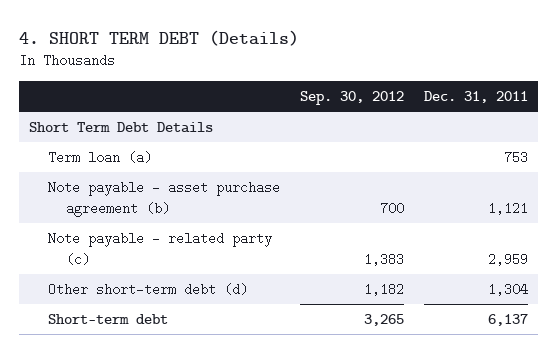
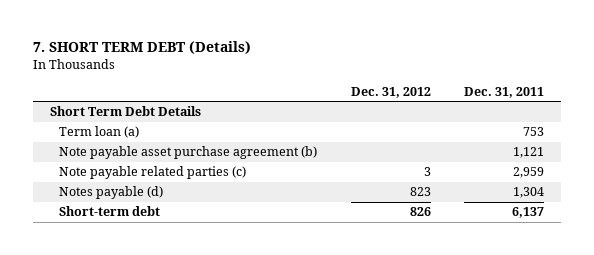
- 4. SHORT TERM DEBT (Details)
+ 7. SHORT TERM DEBT (Details)
- | Sep. 30, 2012 | Dec. 31, 2011
+ | Dec. 31, 2012 | Dec. 31, 2011
- Note payable - asset purchase agreement (b) | 700 | 1,121
- Note payable - related party (c) | 1,383 | 2,959
- Other short-term debt (d) | 1,182 | 1,304
+ Note payable asset purchase agreement (b) | | 1,121
+ Note payable related parties (c) | 3 | 2,959
+ Notes payable (d) | 823 | 1,304

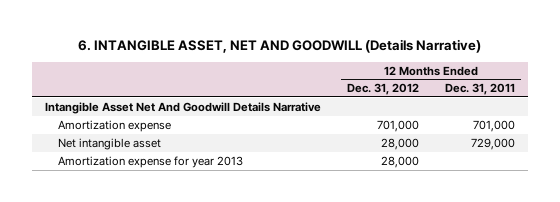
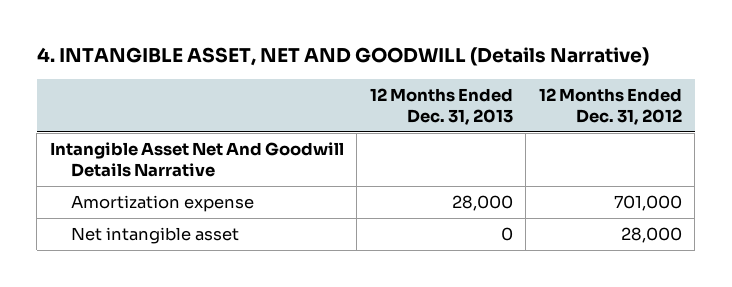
- 6. INTANGIBLE ASSET, NET AND GOODWILL (Details Narrative)
+ 4. INTANGIBLE ASSET, NET AND GOODWILL (Details Narrative)
- | 12 Months Ended Dec. 31, 2012 | 12 Months Ended Dec. 31, 2011
+ | 12 Months Ended Dec. 31, 2013 | 12 Months Ended Dec. 31, 2012
- Amortization expense for year 2013 | 28,000 |

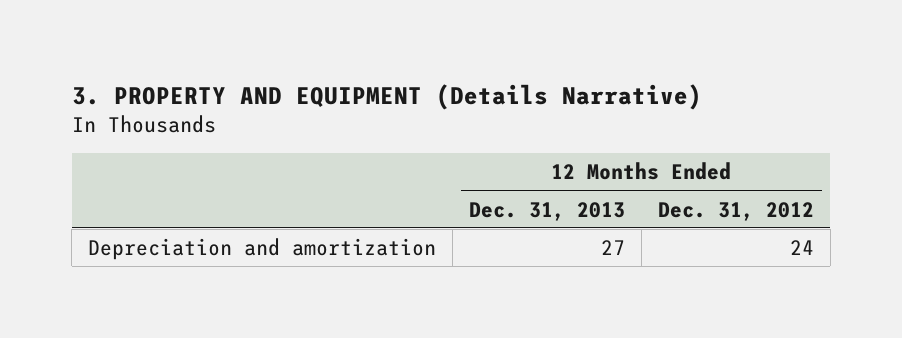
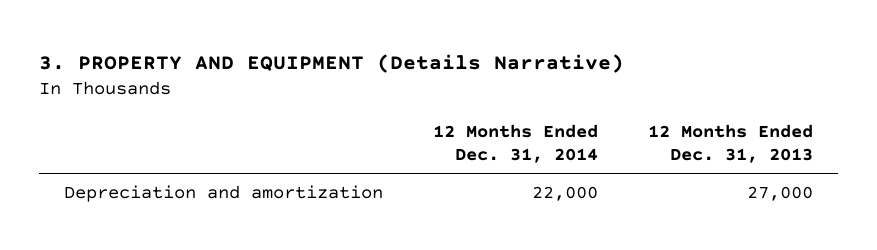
- | 12 Months Ended Dec. 31, 2013 | 12 Months Ended Dec. 31, 2012
+ | 12 Months Ended Dec. 31, 2014 | 12 Months Ended Dec. 31, 2013
- Depreciation and amortization | 27 | 24
+ Depreciation and amortization | 22,000 | 27,000

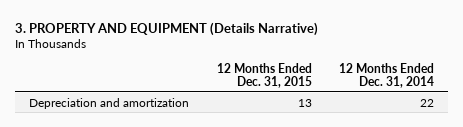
- | 12 Months Ended Dec. 31, 2014 | 12 Months Ended Dec. 31, 2013
+ | 12 Months Ended Dec. 31, 2015 | 12 Months Ended Dec. 31, 2014
- Depreciation and amortization | 22,000 | 27,000
+ Depreciation and amortization | 13 | 22

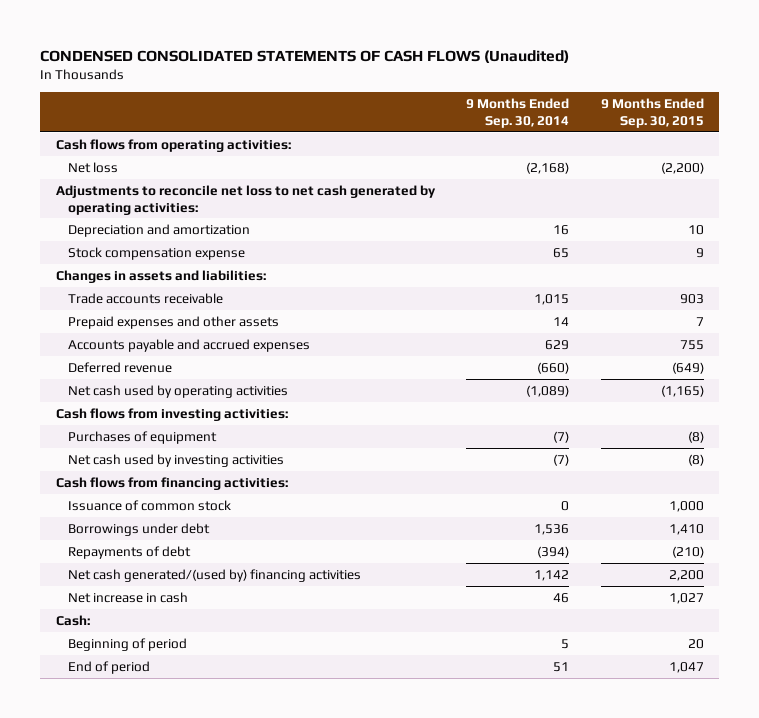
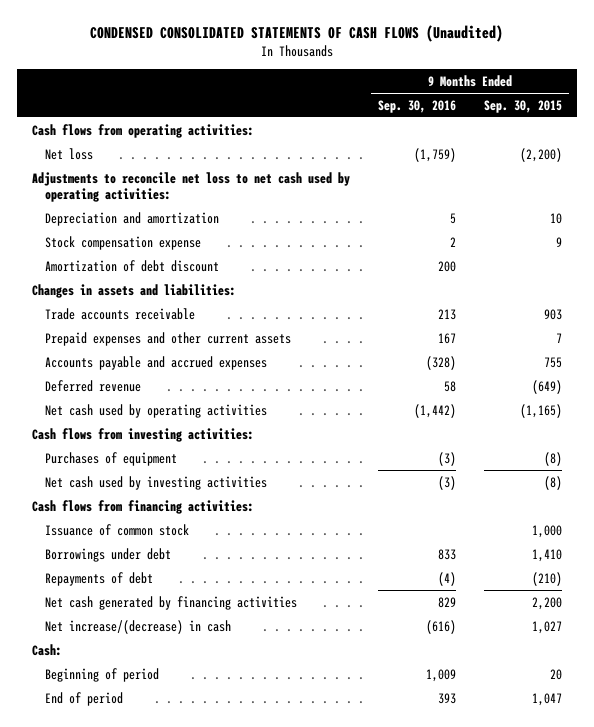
- | 9 Months Ended Sep. 30, 2014 | 9 Months Ended Sep. 30, 2015
+ | 9 Months Ended Sep. 30, 2016 | 9 Months Ended Sep. 30, 2015
- Adjustments to reconcile net loss to net cash generated by operating activities:
+ Adjustments to reconcile net loss to net cash used by operating activities:
+ Amortization of debt discount | 200 |
- Prepaid expenses and other assets | 14 | 7
+ Prepaid expenses and other current assets | 167 | 7
- Net cash generated/(used by) financing activities | 1,142 | 2,200
- Net increase in cash | 46 | 1,027
+ Net cash generated by financing activities | 829 | 2,200
+ Net increase/(decrease) in cash | (616) | 1,027

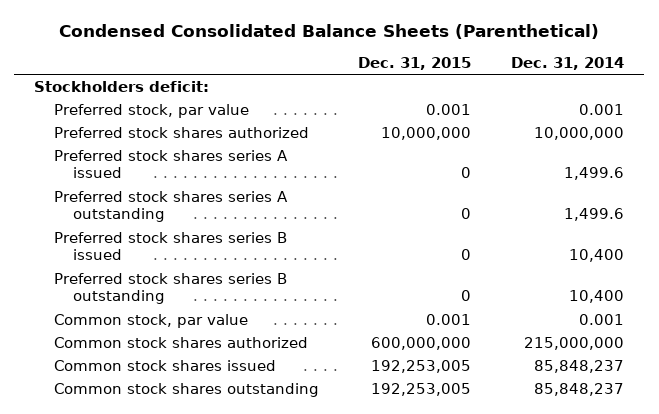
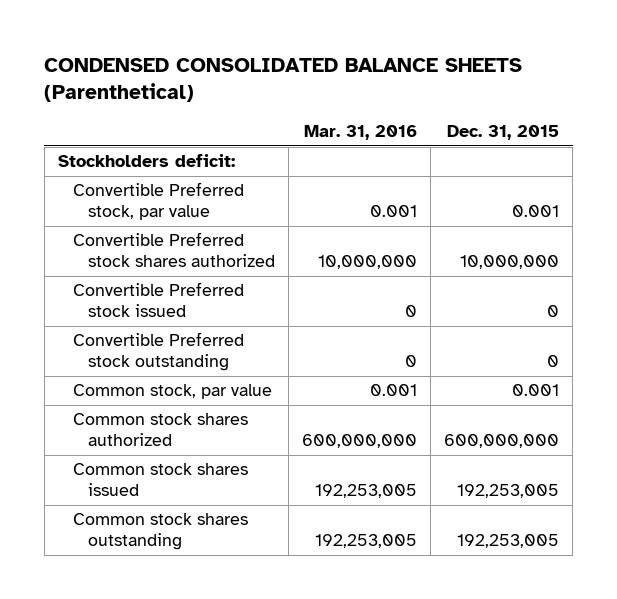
- Condensed Consolidated Balance Sheets (Parenthetical)
+ CONDENSED CONSOLIDATED BALANCE SHEETS (Parenthetical)
- | Dec. 31, 2015 | Dec. 31, 2014
+ | Mar. 31, 2016 | Dec. 31, 2015
- Preferred stock, par value | 0.001 | 0.001
- Preferred stock shares authorized | 10,000,000 | 10,000,000
- Preferred stock shares series A issued | 0 | 1,499.6
- Preferred stock shares series A outstanding | 0 | 1,499.6
- Preferred stock shares series B issued | 0 | 10,400
- Preferred stock shares series B outstanding | 0 | 10,400
+ Convertible Preferred stock, par value | 0.001 | 0.001
+ Convertible Preferred stock shares authorized | 10,000,000 | 10,000,000
+ Convertible Preferred stock issued | 0 | 0
+ Convertible Preferred stock outstanding | 0 | 0

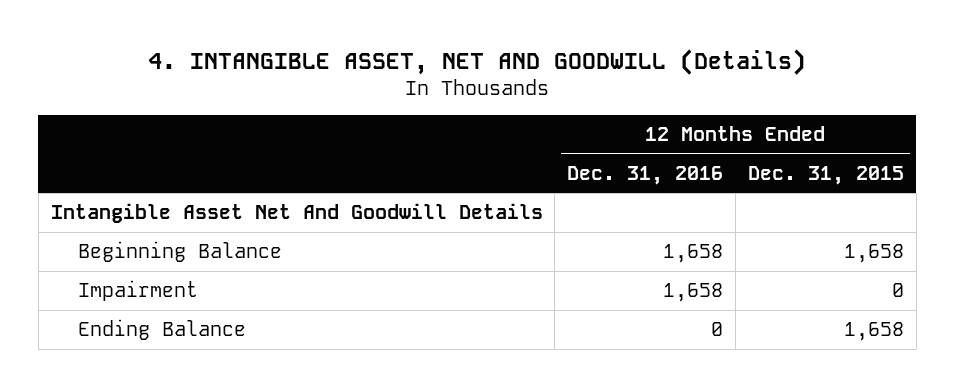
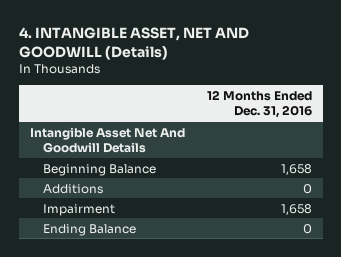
- | 12 Months Ended Dec. 31, 2016 | 12 Months Ended Dec. 31, 2015
+ | 12 Months Ended Dec. 31, 2016
+ Additions | 0

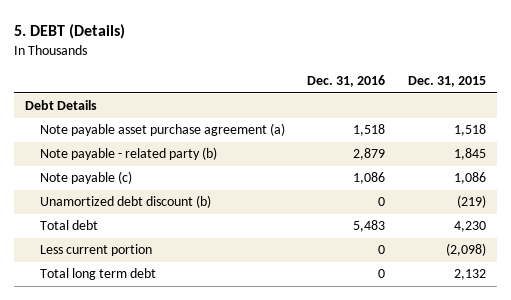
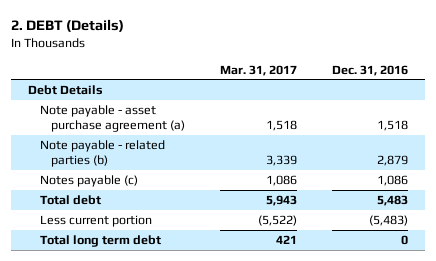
- 5. DEBT (Details)
+ 2. DEBT (Details)
- | Dec. 31, 2016 | Dec. 31, 2015
+ | Mar. 31, 2017 | Dec. 31, 2016
- Note payable asset purchase agreement (a) | 1,518 | 1,518
- Note payable - related party (b) | 2,879 | 1,845
- Note payable (c) | 1,086 | 1,086
- Unamortized debt discount (b) | 0 | (219)
+ Note payable - asset purchase agreement (a) | 1,518 | 1,518
+ Note payable - related parties (b) | 3,339 | 2,879
+ Notes payable (c) | 1,086 | 1,086
- Less current portion | 0 | (2,098)
+ Less current portion | (5,522) | (5,483)

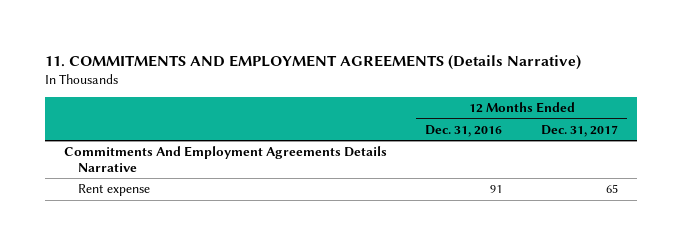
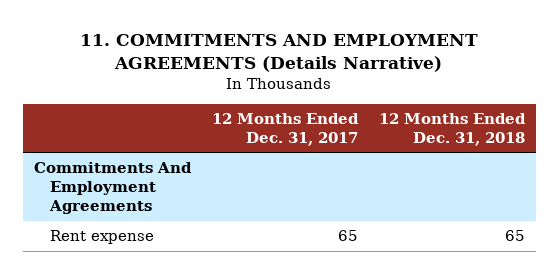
- | 12 Months Ended Dec. 31, 2016 | 12 Months Ended Dec. 31, 2017
+ | 12 Months Ended Dec. 31, 2017 | 12 Months Ended Dec. 31, 2018
- Commitments And Employment Agreements Details Narrative
+ Commitments And Employment Agreements

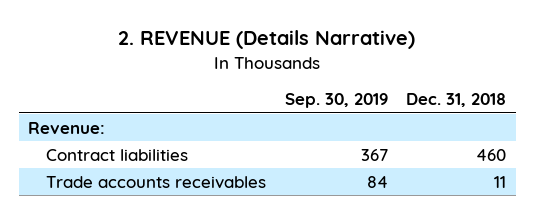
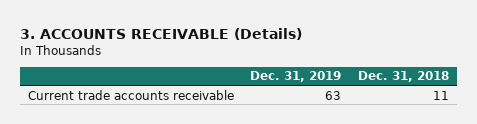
- 2. REVENUE (Details Narrative)
+ 3. ACCOUNTS RECEIVABLE (Details)
- | Sep. 30, 2019 | Dec. 31, 2018
+ | Dec. 31, 2019 | Dec. 31, 2018
- Revenue:
- Contract liabilities | 367 | 460
- Trade accounts receivables | 84 | 11
+ Current trade accounts receivable | 63 | 11

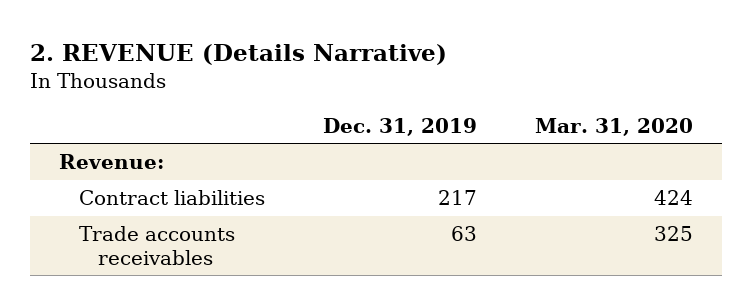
- 3. ACCOUNTS RECEIVABLE (Details)
+ 2. REVENUE (Details Narrative)
- | Dec. 31, 2019 | Dec. 31, 2018
+ | Dec. 31, 2019 | Mar. 31, 2020
- Current trade accounts receivable | 63 | 11
+ Revenue:
+ Contract liabilities | 217 | 424
+ Trade accounts receivables | 63 | 325

